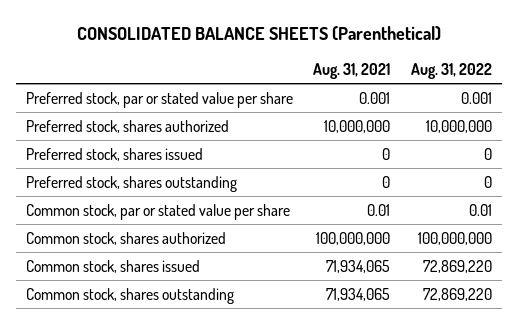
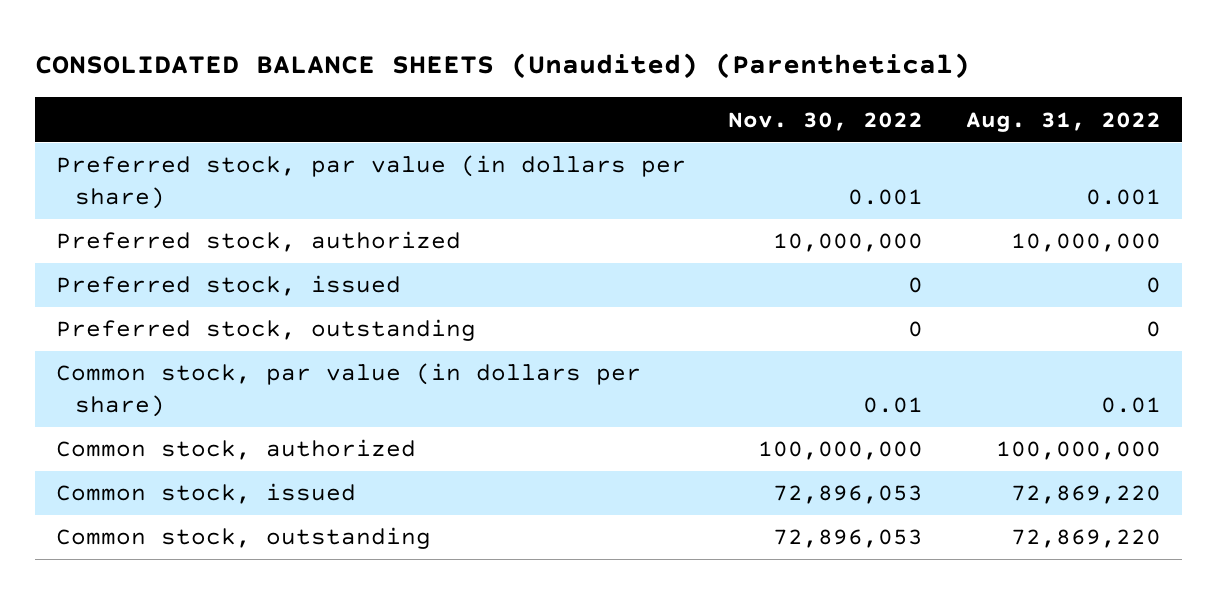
- CONSOLIDATED BALANCE SHEETS (Parenthetical)
+ CONSOLIDATED BALANCE SHEETS (Unaudited) (Parenthetical)
- | Aug. 31, 2021 | Aug. 31, 2022
+ | Nov. 30, 2022 | Aug. 31, 2022
- Preferred stock, par or stated value per share | 0.001 | 0.001
- Preferred stock, shares authorized | 10,000,000 | 10,000,000
- Preferred stock, shares issued | 0 | 0
- Preferred stock, shares outstanding | 0 | 0
- Common stock, par or stated value per share | 0.01 | 0.01
- Common stock, shares authorized | 100,000,000 | 100,000,000
- Common stock, shares issued | 71,934,065 | 72,869,220
- Common stock, shares outstanding | 71,934,065 | 72,869,220
+ Preferred stock, par value (in dollars per share) | 0.001 | 0.001
+ Preferred stock, authorized | 10,000,000 | 10,000,000
+ Preferred stock, issued | 0 | 0
+ Preferred stock, outstanding | 0 | 0
+ Common stock, par value (in dollars per share) | 0.01 | 0.01
+ Common stock, authorized | 100,000,000 | 100,000,000
+ Common stock, issued | 72,896,053 | 72,869,220
+ Common stock, outstanding | 72,896,053 | 72,869,220

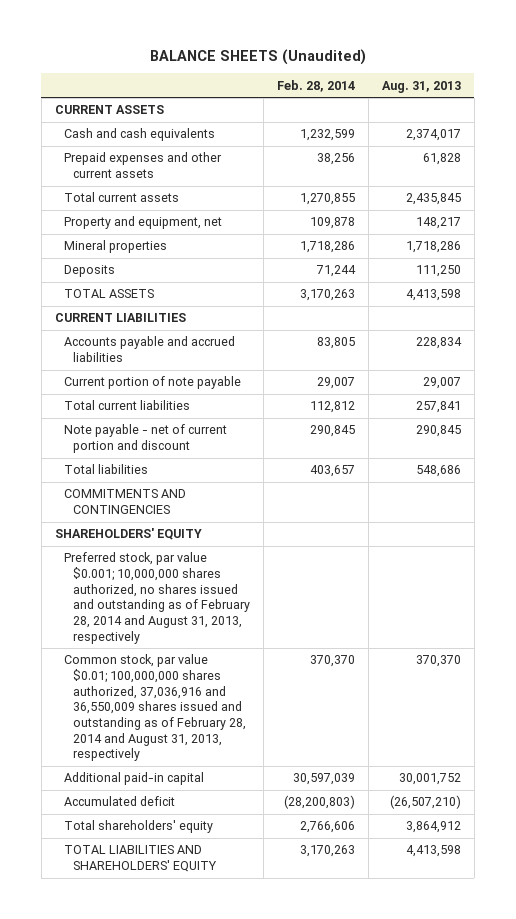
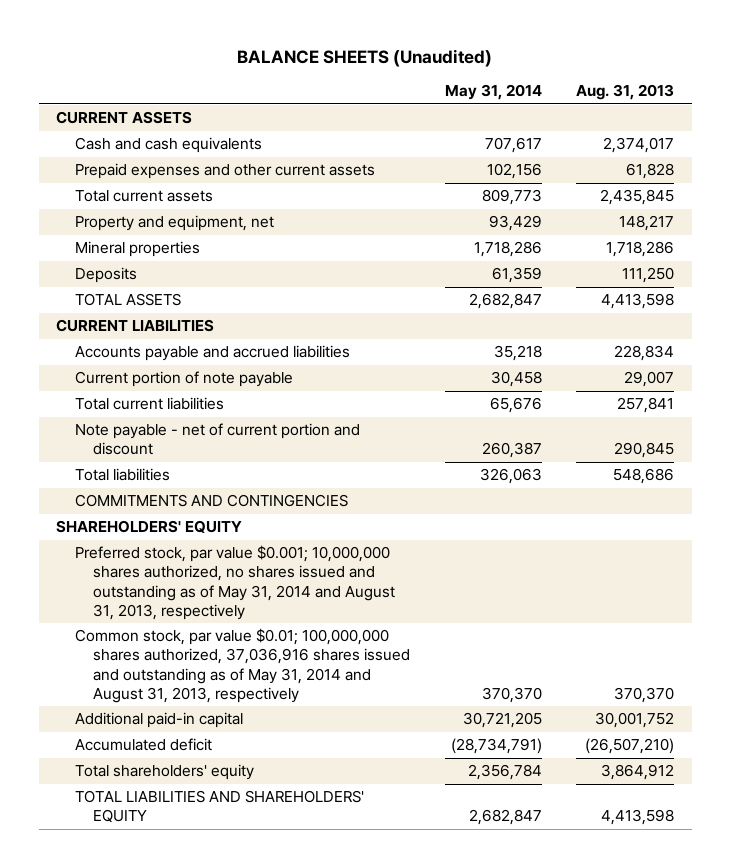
- | Feb. 28, 2014 | Aug. 31, 2013
+ | May 31, 2014 | Aug. 31, 2013
- Preferred stock, par value $0.001; 10,000,000 shares authorized, no shares issued and outstanding as of February 28, 2014 and August 31, 2013, respectively
- Common stock, par value $0.01; 100,000,000 shares authorized, 37,036,916 and 36,550,009 shares issued and outstanding as of February 28, 2014 and August 31, 2013, respectively | 370,370 | 370,370
+ Preferred stock, par value $0.001; 10,000,000 shares authorized, no shares issued and outstanding as of May 31, 2014 and August 31, 2013, respectively
+ Common stock, par value $0.01; 100,000,000 shares authorized, 37,036,916 shares issued and outstanding as of May 31, 2014 and August 31, 2013, respectively | 370,370 | 370,370

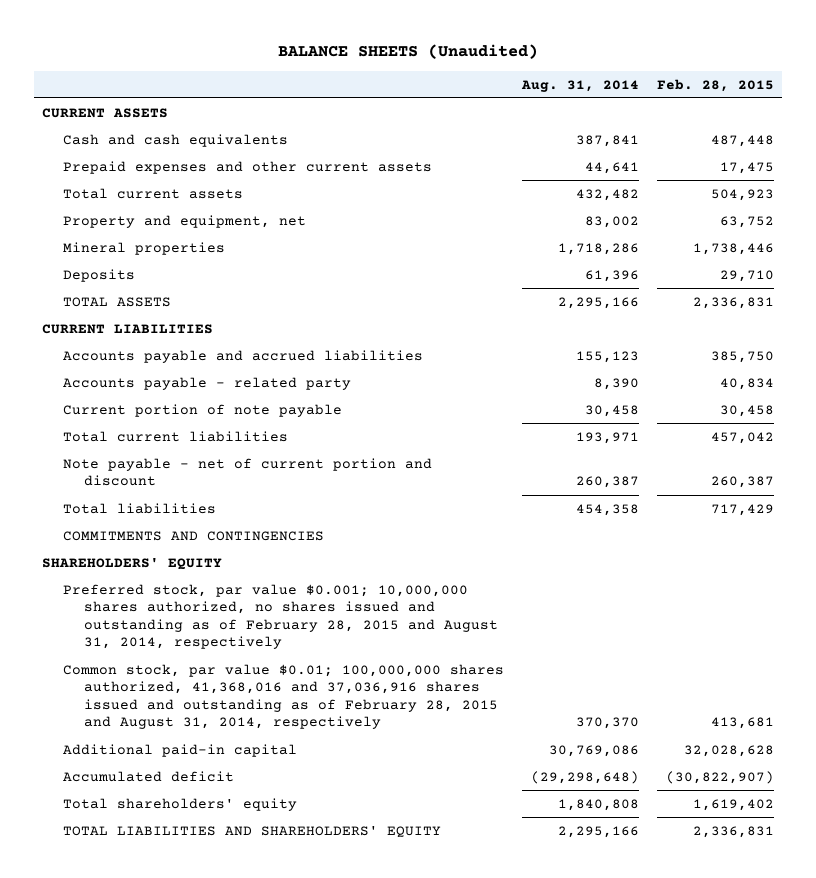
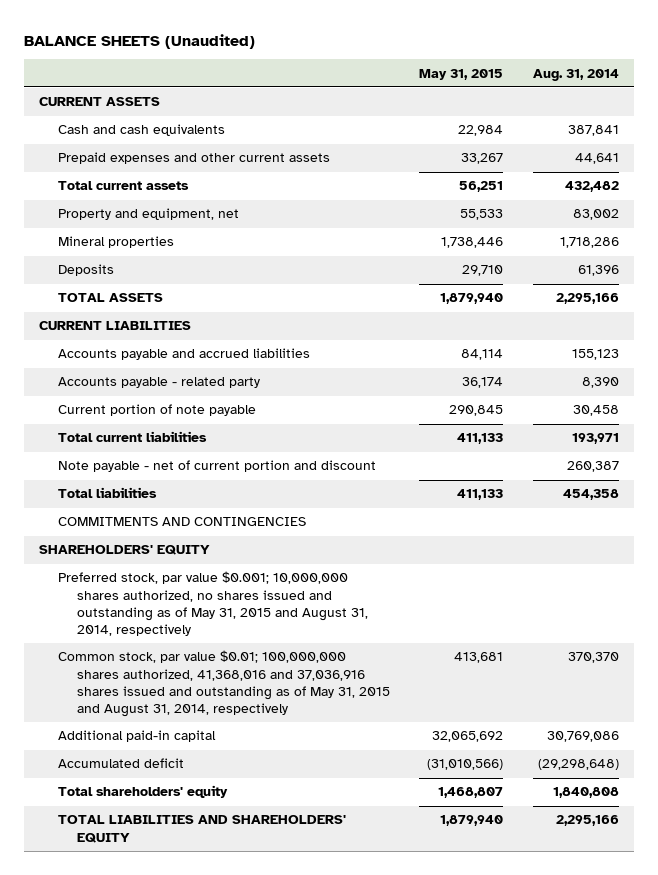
- | Aug. 31, 2014 | Feb. 28, 2015
+ | May 31, 2015 | Aug. 31, 2014
- Preferred stock, par value $0.001; 10,000,000 shares authorized, no shares issued and outstanding as of February 28, 2015 and August 31, 2014, respectively
- Common stock, par value $0.01; 100,000,000 shares authorized, 41,368,016 and 37,036,916 shares issued and outstanding as of February 28, 2015 and August 31, 2014, respectively | 370,370 | 413,681
+ Preferred stock, par value $0.001; 10,000,000 shares authorized, no shares issued and outstanding as of May 31, 2015 and August 31, 2014, respectively
+ Common stock, par value $0.01; 100,000,000 shares authorized, 41,368,016 and 37,036,916 shares issued and outstanding as of May 31, 2015 and August 31, 2014, respectively | 413,681 | 370,370

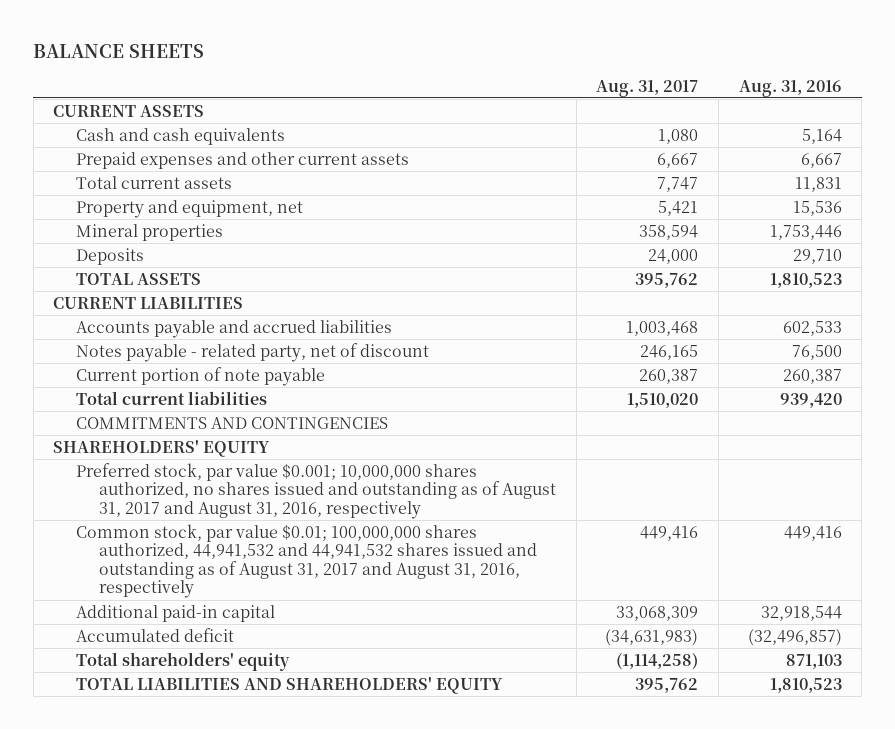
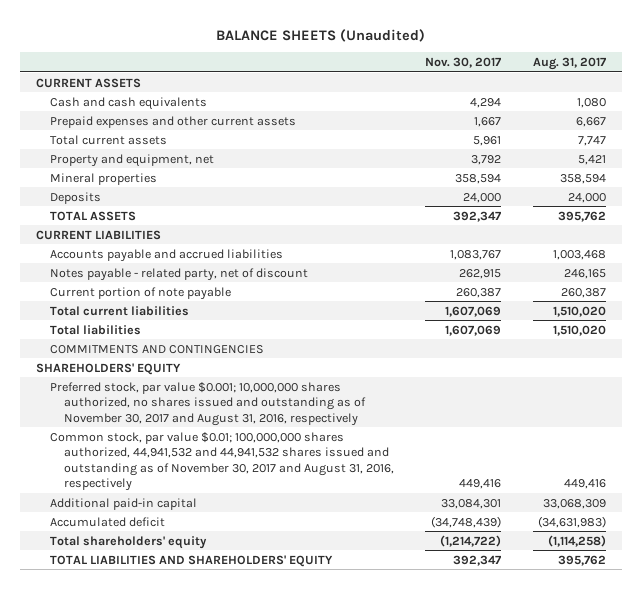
- BALANCE SHEETS
+ BALANCE SHEETS (Unaudited)
- | Aug. 31, 2017 | Aug. 31, 2016
+ | Nov. 30, 2017 | Aug. 31, 2017
+ Total liabilities | 1,607,069 | 1,510,020
- Preferred stock, par value $0.001; 10,000,000 shares authorized, no shares issued and outstanding as of August 31, 2017 and August 31, 2016, respectively
- Common stock, par value $0.01; 100,000,000 shares authorized, 44,941,532 and 44,941,532 shares issued and outstanding as of August 31, 2017 and August 31, 2016, respectively | 449,416 | 449,416
+ Preferred stock, par value $0.001; 10,000,000 shares authorized, no shares issued and outstanding as of November 30, 2017 and August 31, 2016, respectively
+ Common stock, par value $0.01; 100,000,000 shares authorized, 44,941,532 and 44,941,532 shares issued and outstanding as of November 30, 2017 and August 31, 2016, respectively | 449,416 | 449,416

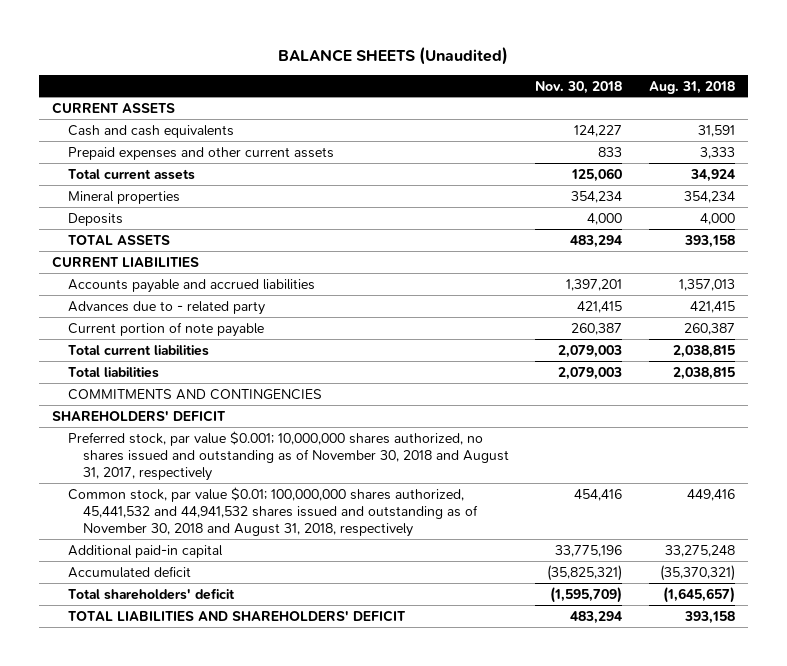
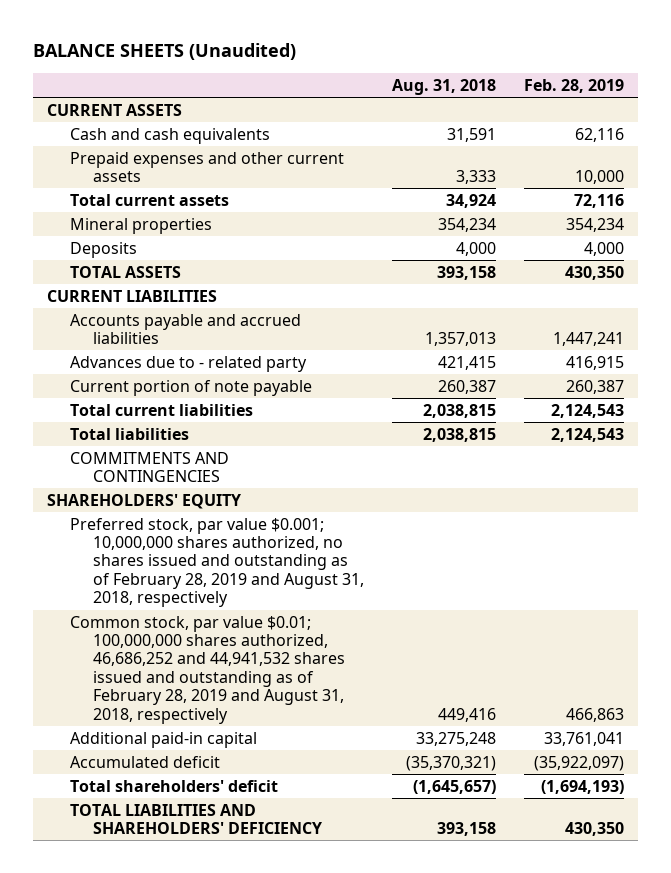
- | Nov. 30, 2018 | Aug. 31, 2018
+ | Aug. 31, 2018 | Feb. 28, 2019
- SHAREHOLDERS' DEFICIT
- Preferred stock, par value $0.001; 10,000,000 shares authorized, no shares issued and outstanding as of November 30, 2018 and August 31, 2017, respectively
- Common stock, par value $0.01; 100,000,000 shares authorized, 45,441,532 and 44,941,532 shares issued and outstanding as of November 30, 2018 and August 31, 2018, respectively | 454,416 | 449,416
+ SHAREHOLDERS' EQUITY
+ Preferred stock, par value $0.001; 10,000,000 shares authorized, no shares issued and outstanding as of February 28, 2019 and August 31, 2018, respectively
+ Common stock, par value $0.01; 100,000,000 shares authorized, 46,686,252 and 44,941,532 shares issued and outstanding as of February 28, 2019 and August 31, 2018, respectively | 449,416 | 466,863
- TOTAL LIABILITIES AND SHAREHOLDERS' DEFICIT | 483,294 | 393,158
+ TOTAL LIABILITIES AND SHAREHOLDERS' DEFICIENCY | 393,158 | 430,350

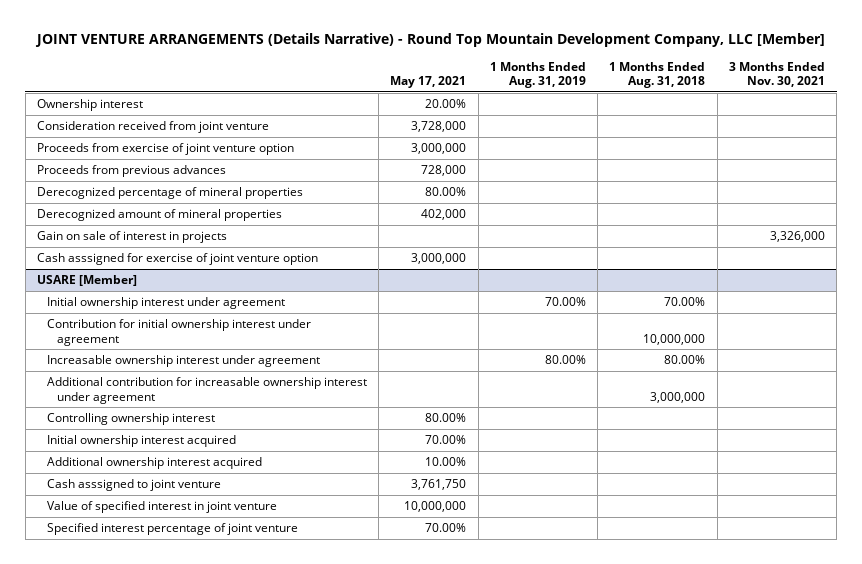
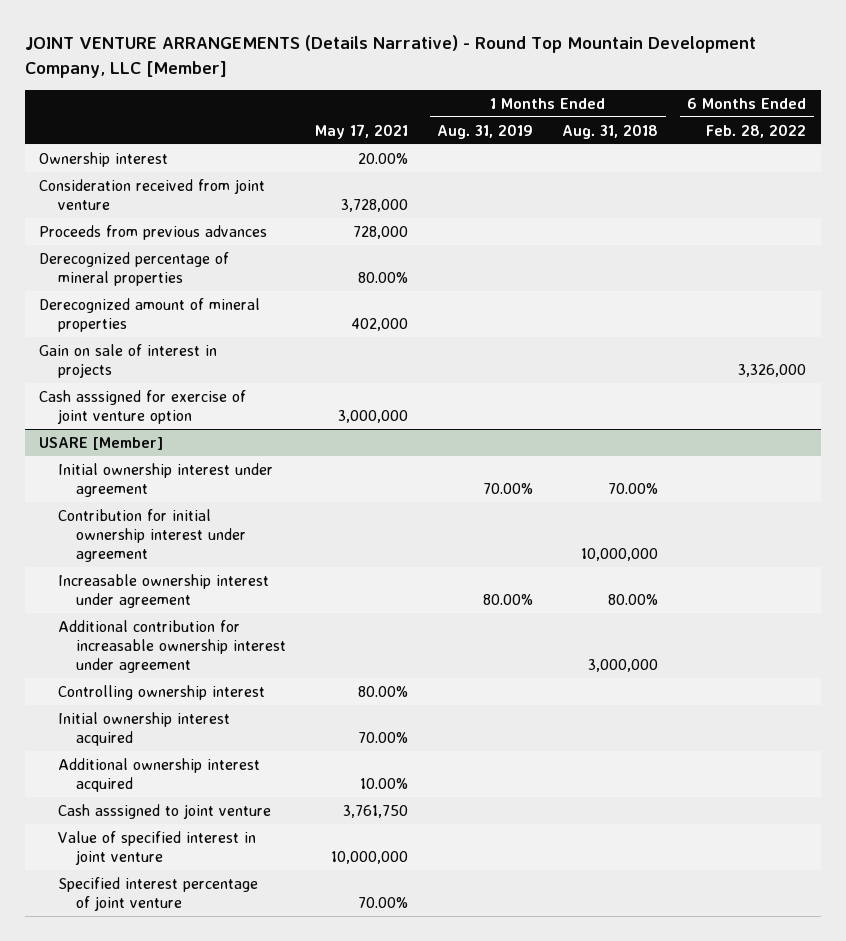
- | May 17, 2021 | 1 Months Ended Aug. 31, 2019 | 1 Months Ended Aug. 31, 2018 | 3 Months Ended Nov. 30, 2021
+ | May 17, 2021 | 1 Months Ended Aug. 31, 2019 | 1 Months Ended Aug. 31, 2018 | 6 Months Ended Feb. 28, 2022
- Proceeds from exercise of joint venture option | 3,000,000 | | |

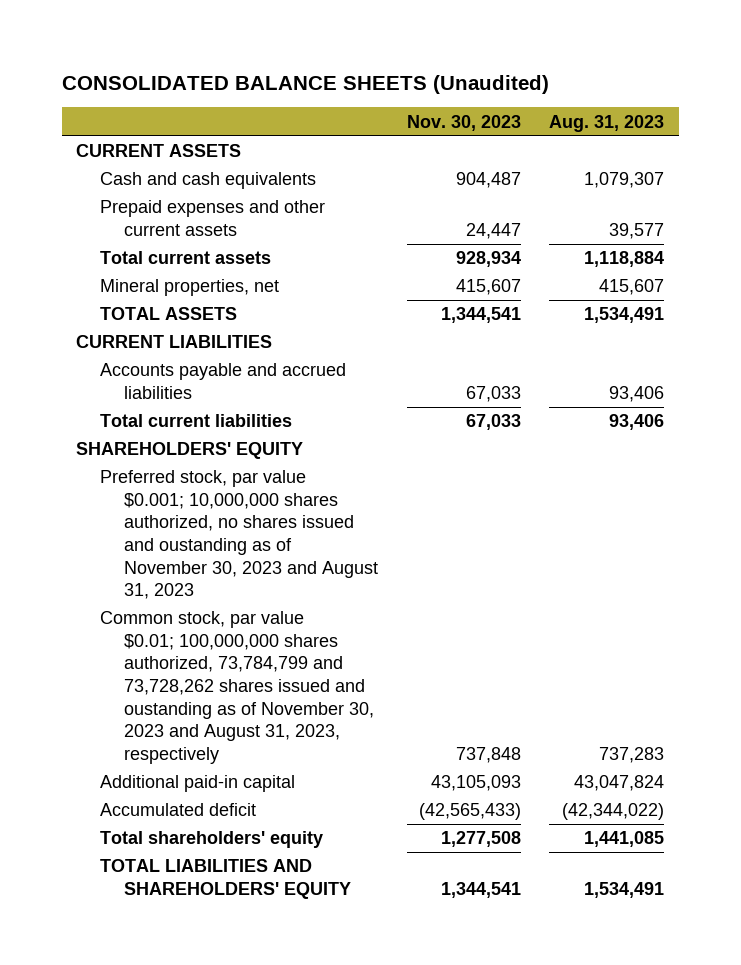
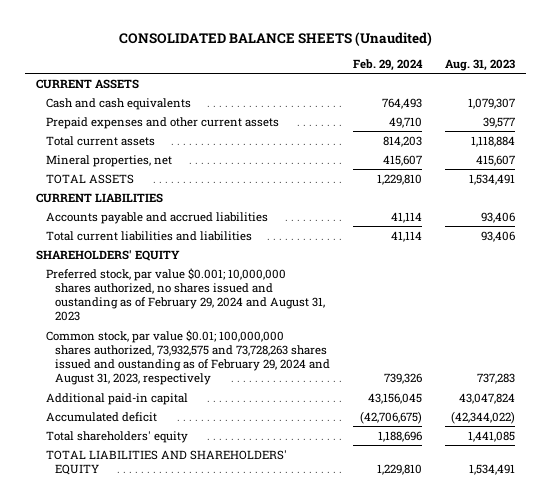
- | Nov. 30, 2023 | Aug. 31, 2023
+ | Feb. 29, 2024 | Aug. 31, 2023
- Total current liabilities | 67,033 | 93,406
+ Total current liabilities and liabilities | 41,114 | 93,406
- Preferred stock, par value $0.001; 10,000,000 shares authorized, no shares issued and oustanding as of November 30, 2023 and August 31, 2023
- Common stock, par value $0.01; 100,000,000 shares authorized, 73,784,799 and 73,728,262 shares issued and oustanding as of November 30, 2023 and August 31, 2023, respectively | 737,848 | 737,283
+ Preferred stock, par value $0.001; 10,000,000 shares authorized, no shares issued and oustanding as of February 29, 2024 and August 31, 2023
+ Common stock, par value $0.01; 100,000,000 shares authorized, 73,932,575 and 73,728,263 shares issued and oustanding as of February 29, 2024 and August 31, 2023, respectively | 739,326 | 737,283

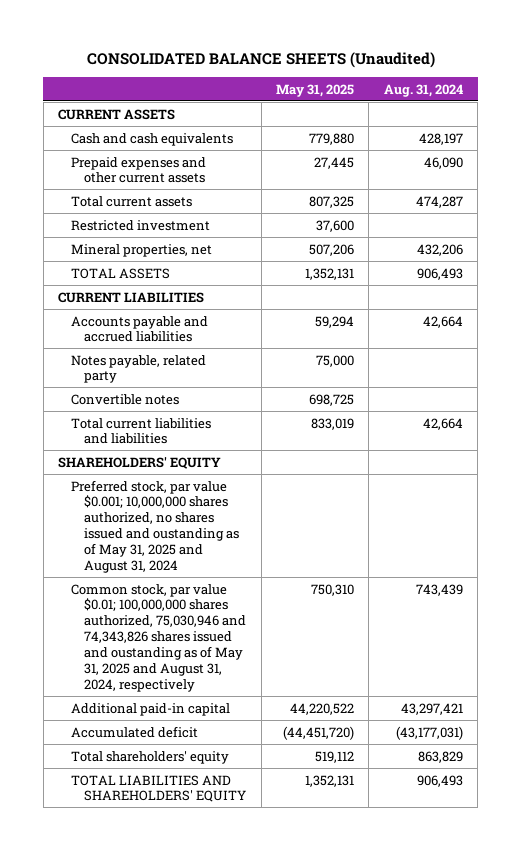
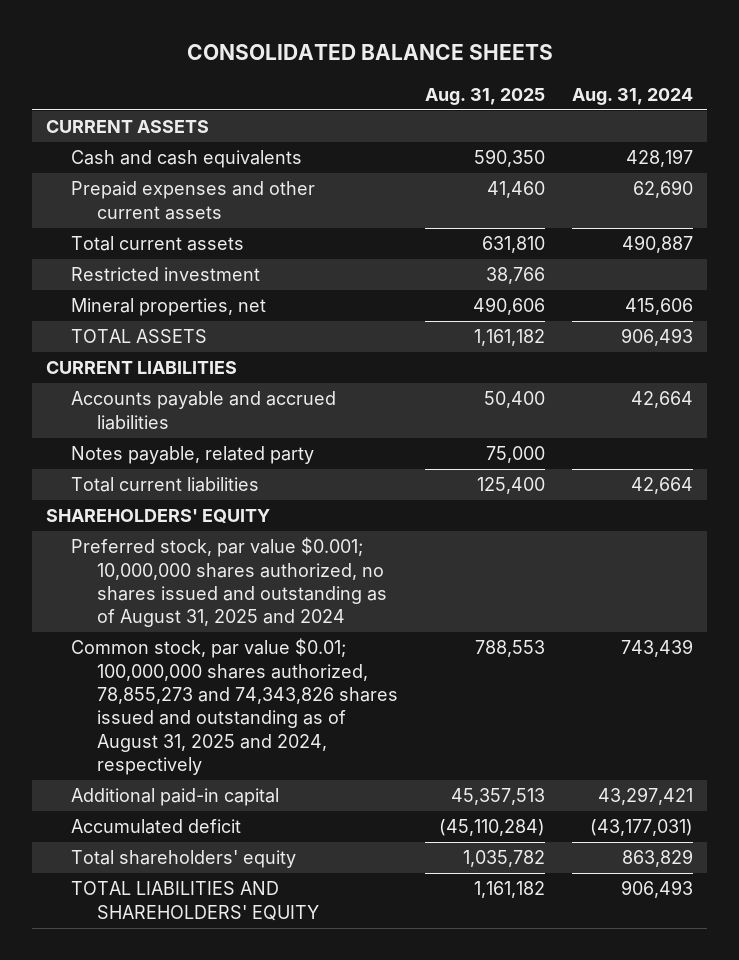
- CONSOLIDATED BALANCE SHEETS (Unaudited)
+ CONSOLIDATED BALANCE SHEETS
- | May 31, 2025 | Aug. 31, 2024
+ | Aug. 31, 2025 | Aug. 31, 2024
- Prepaid expenses and other current assets | 27,445 | 46,090
- Total current assets | 807,325 | 474,287
+ Prepaid expenses and other current assets | 41,460 | 62,690
+ Total current assets | 631,810 | 490,887
- Mineral properties, net | 507,206 | 432,206
+ Mineral properties, net | 490,606 | 415,606
- Convertible notes | 698,725 |
- Total current liabilities and liabilities | 833,019 | 42,664
+ Total current liabilities | 125,400 | 42,664
- Preferred stock, par value $0.001; 10,000,000 shares authorized, no shares issued and oustanding as of May 31, 2025 and August 31, 2024
- Common stock, par value $0.01; 100,000,000 shares authorized, 75,030,946 and 74,343,826 shares issued and oustanding as of May 31, 2025 and August 31, 2024, respectively | 750,310 | 743,439
+ Preferred stock, par value $0.001; 10,000,000 shares authorized, no shares issued and outstanding as of August 31, 2025 and 2024
+ Common stock, par value $0.01; 100,000,000 shares authorized, 78,855,273 and 74,343,826 shares issued and outstanding as of August 31, 2025 and 2024, respectively | 788,553 | 743,439

